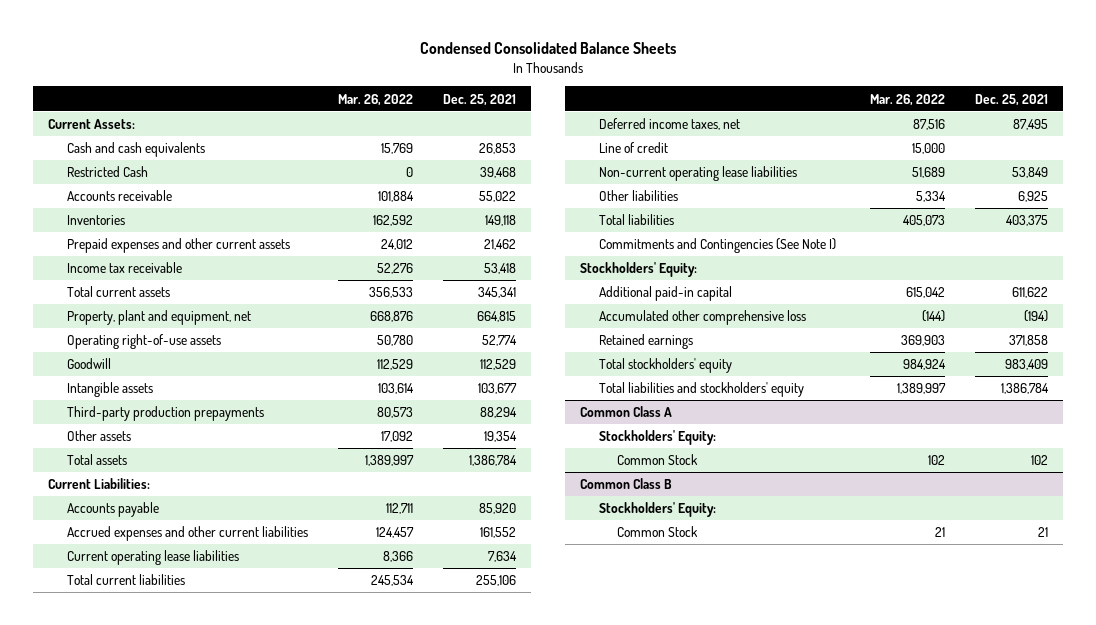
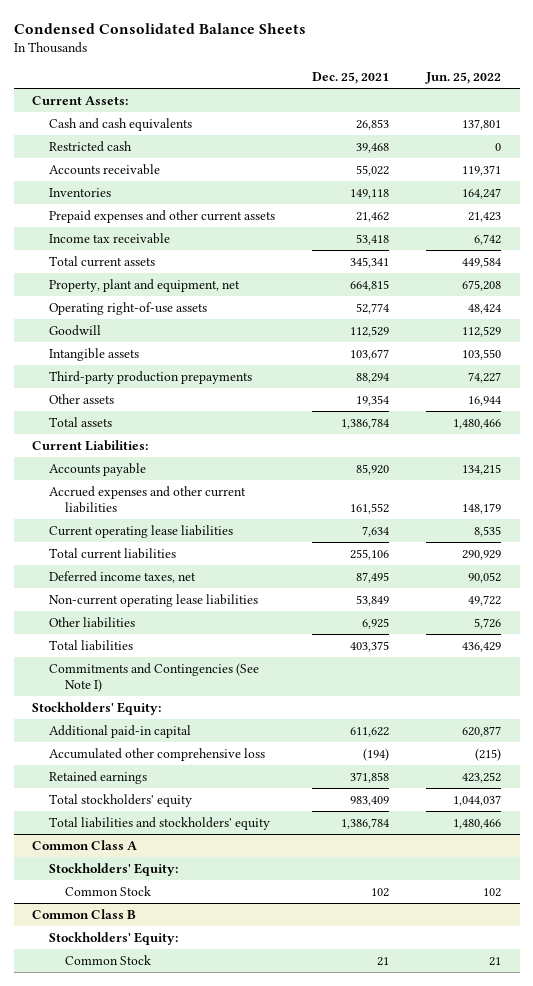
- | Mar. 26, 2022 | Dec. 25, 2021
+ | Dec. 25, 2021 | Jun. 25, 2022
- Restricted Cash | 0 | 39,468
+ Restricted cash | 39,468 | 0
- Line of credit | 15,000 |

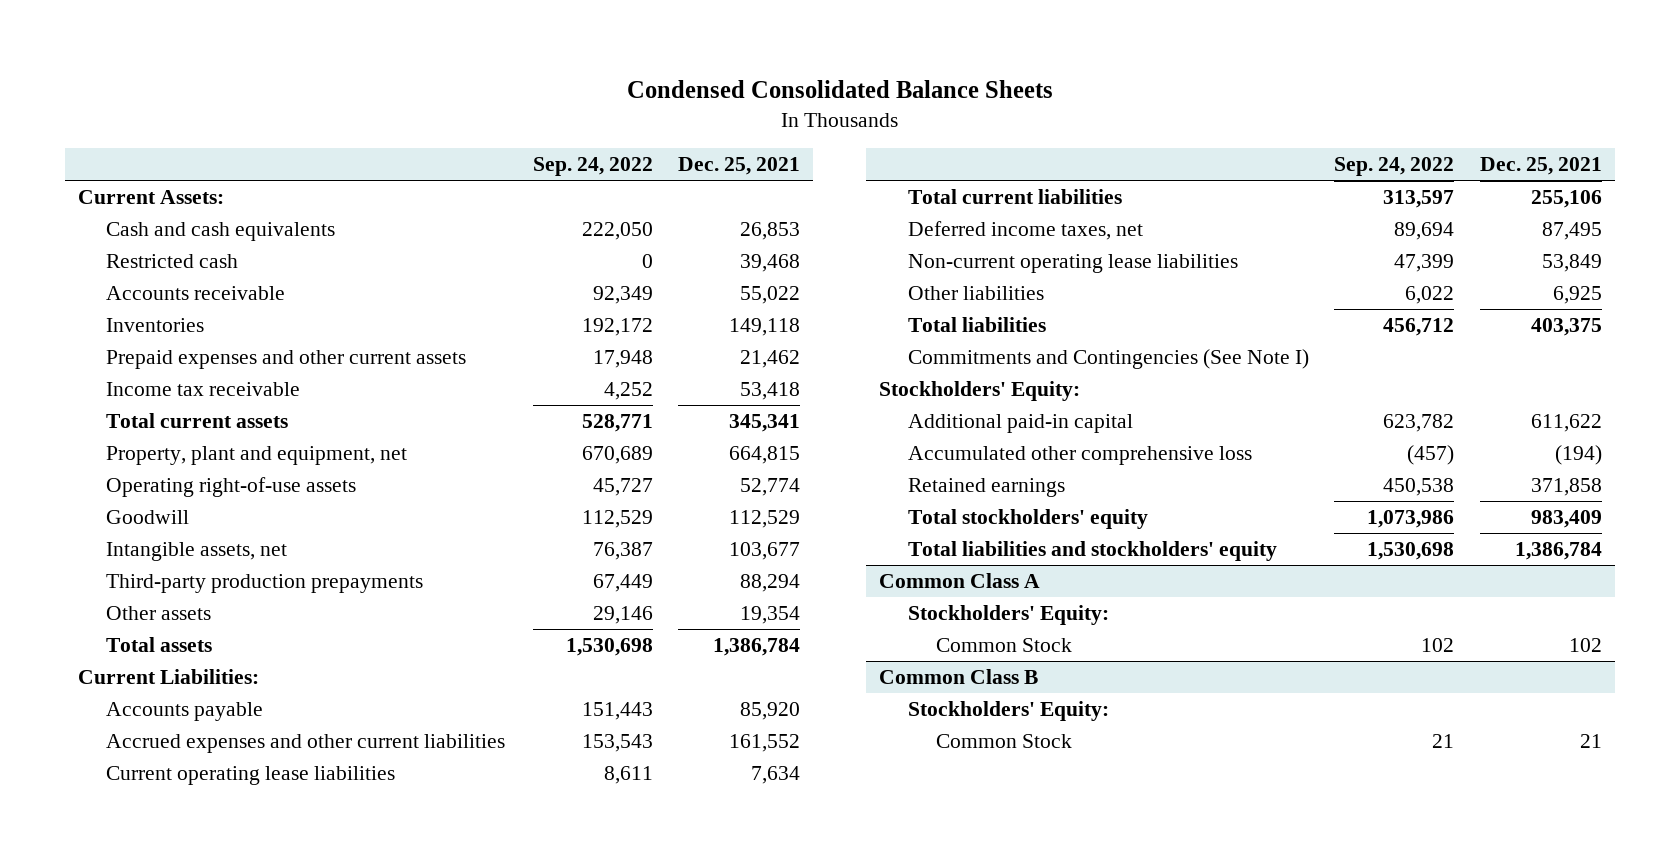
- | Dec. 25, 2021 | Jun. 25, 2022
+ | Sep. 24, 2022 | Dec. 25, 2021
- Intangible assets | 103,677 | 103,550
+ Intangible assets, net | 76,387 | 103,677

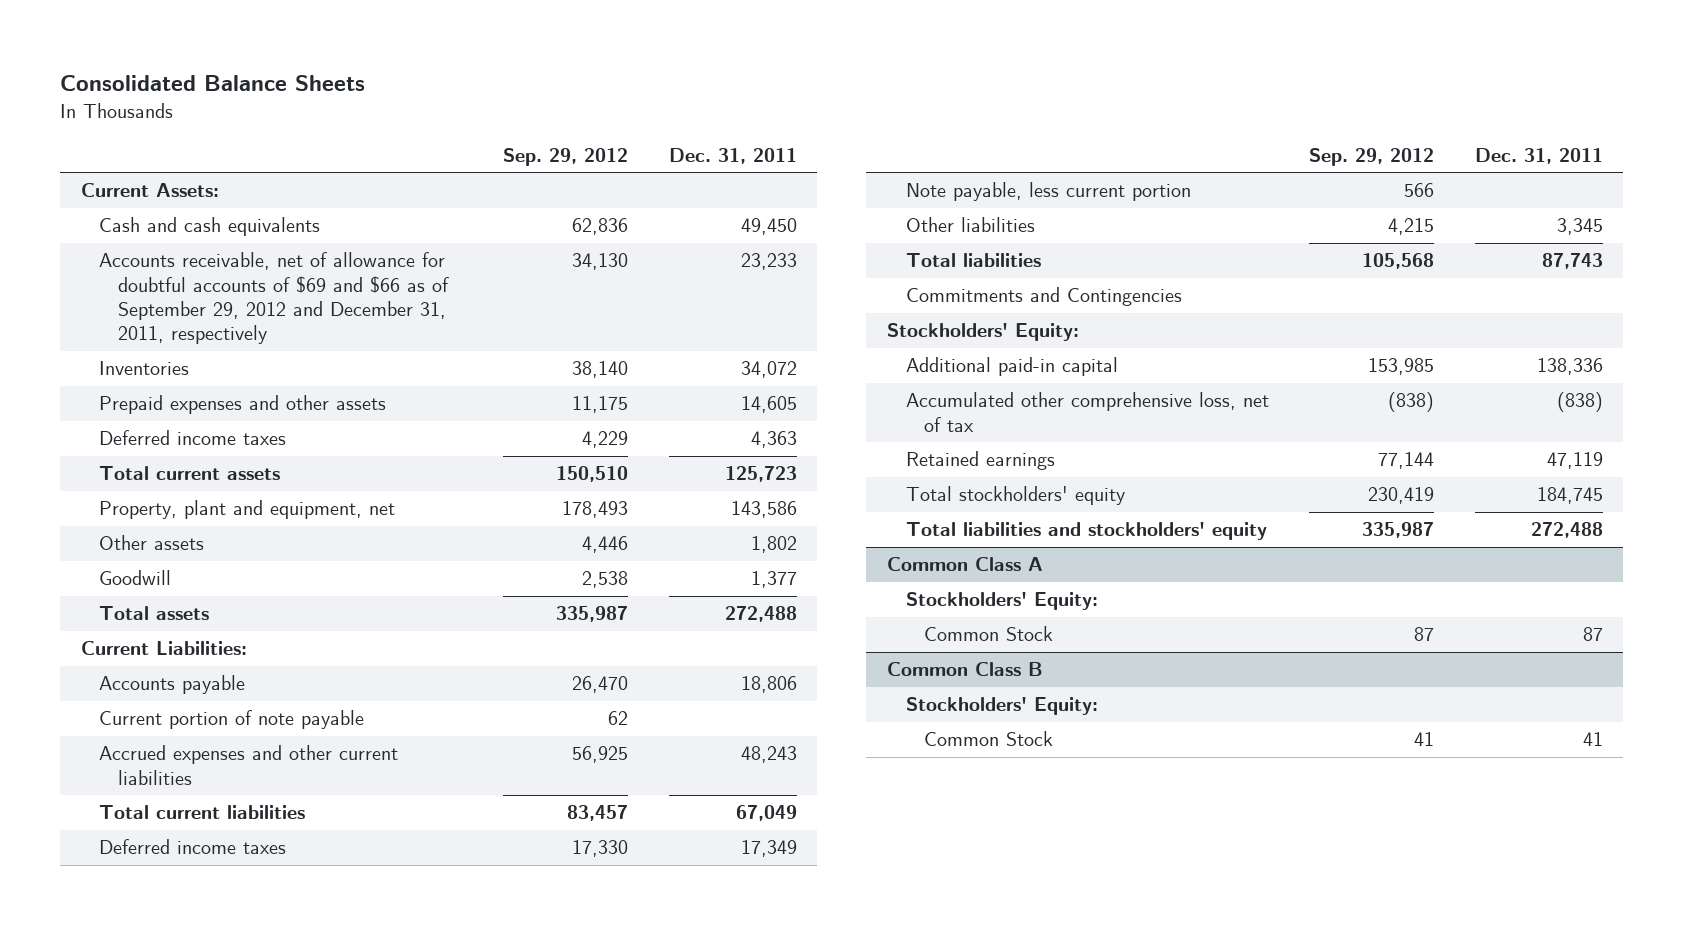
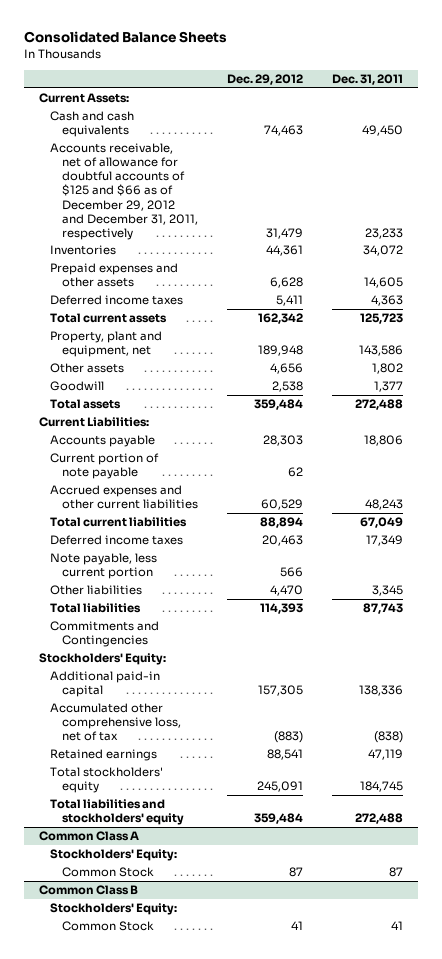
- | Sep. 29, 2012 | Dec. 31, 2011
+ | Dec. 29, 2012 | Dec. 31, 2011
- Accounts receivable, net of allowance for doubtful accounts of $69 and $66 as of September 29, 2012 and December 31, 2011, respectively | 34,130 | 23,233
+ Accounts receivable, net of allowance for doubtful accounts of $125 and $66 as of December 29, 2012 and December 31, 2011, respectively | 31,479 | 23,233

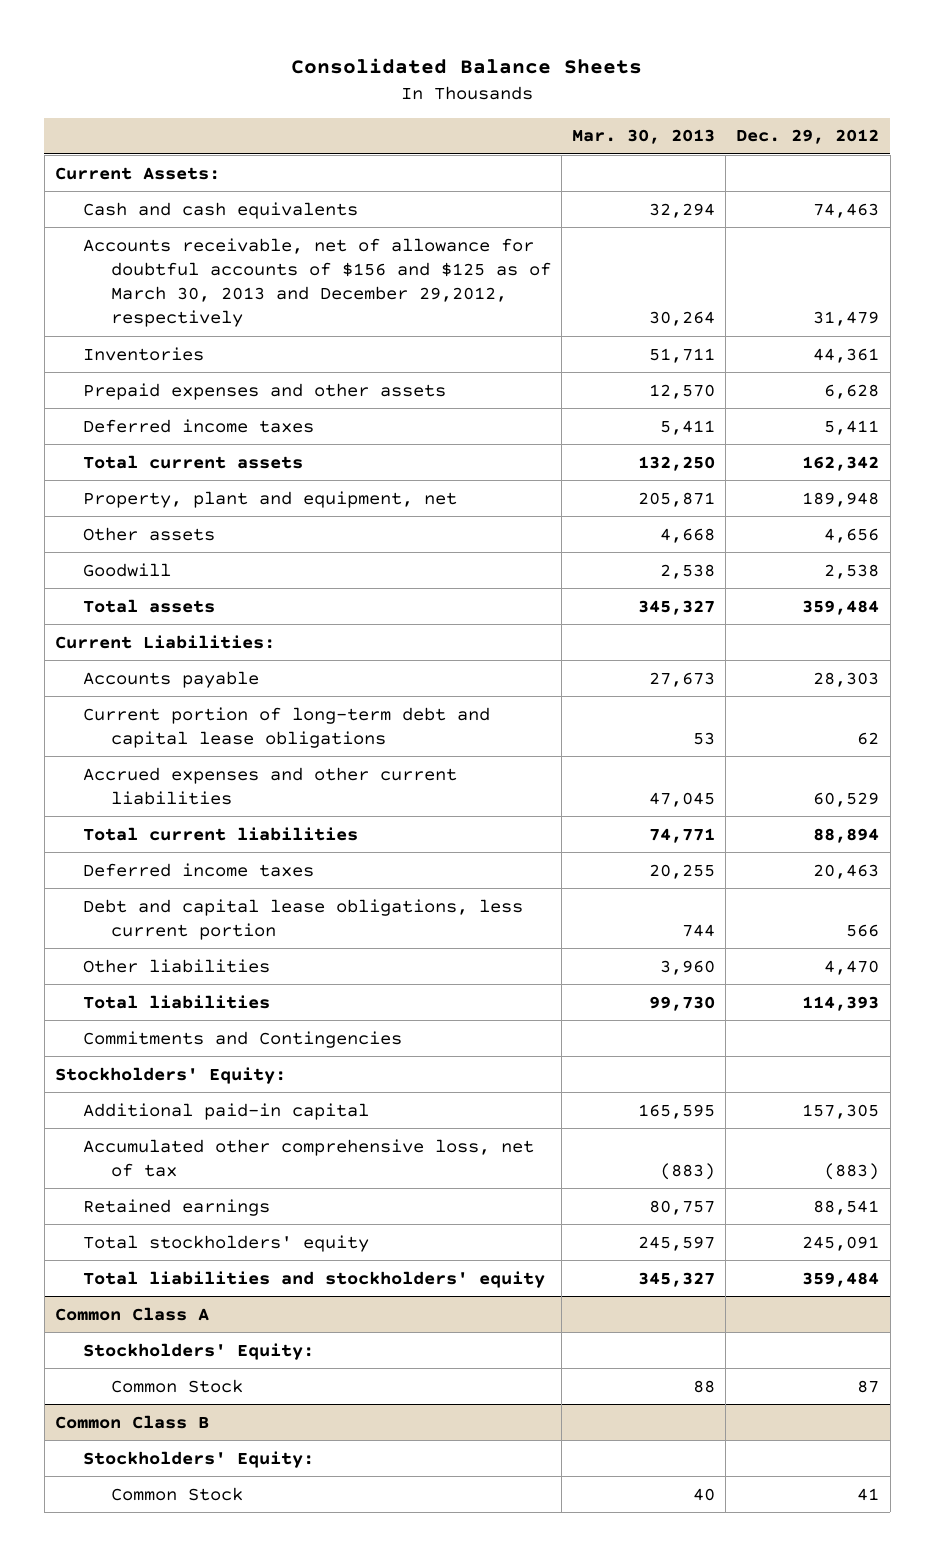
- | Dec. 29, 2012 | Dec. 31, 2011
+ | Mar. 30, 2013 | Dec. 29, 2012
- Accounts receivable, net of allowance for doubtful accounts of $125 and $66 as of December 29, 2012 and December 31, 2011, respectively | 31,479 | 23,233
+ Accounts receivable, net of allowance for doubtful accounts of $156 and $125 as of March 30, 2013 and December 29,2012, respectively | 30,264 | 31,479
- Current portion of note payable | 62 |
+ Current portion of long-term debt and capital lease obligations | 53 | 62
- Note payable, less current portion | 566 |
+ Debt and capital lease obligations, less current portion | 744 | 566

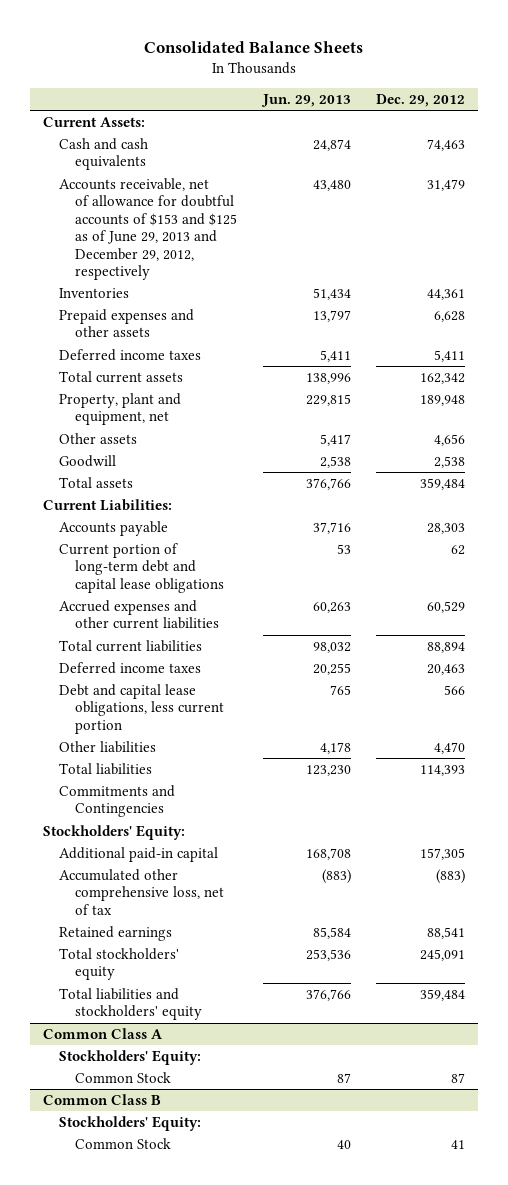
- | Mar. 30, 2013 | Dec. 29, 2012
+ | Jun. 29, 2013 | Dec. 29, 2012
- Accounts receivable, net of allowance for doubtful accounts of $156 and $125 as of March 30, 2013 and December 29,2012, respectively | 30,264 | 31,479
+ Accounts receivable, net of allowance for doubtful accounts of $153 and $125 as of June 29, 2013 and December 29, 2012, respectively | 43,480 | 31,479

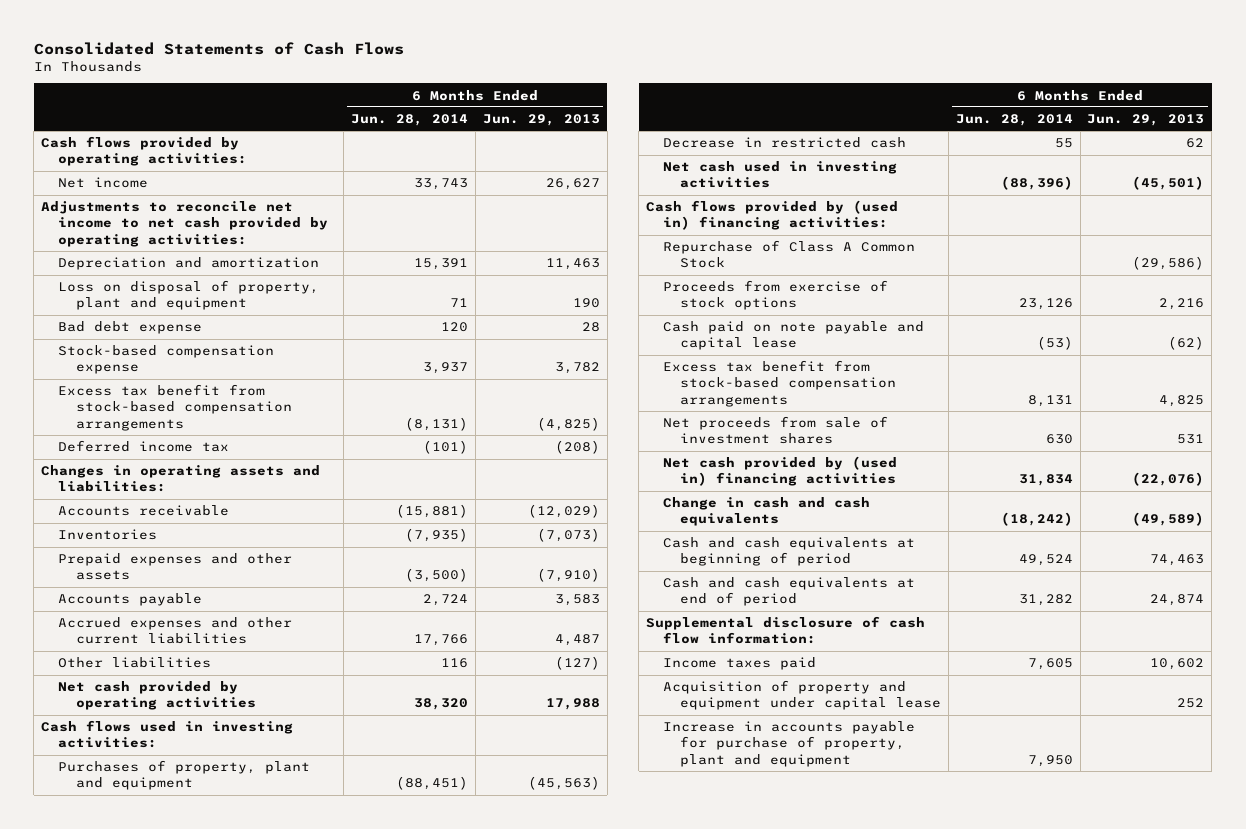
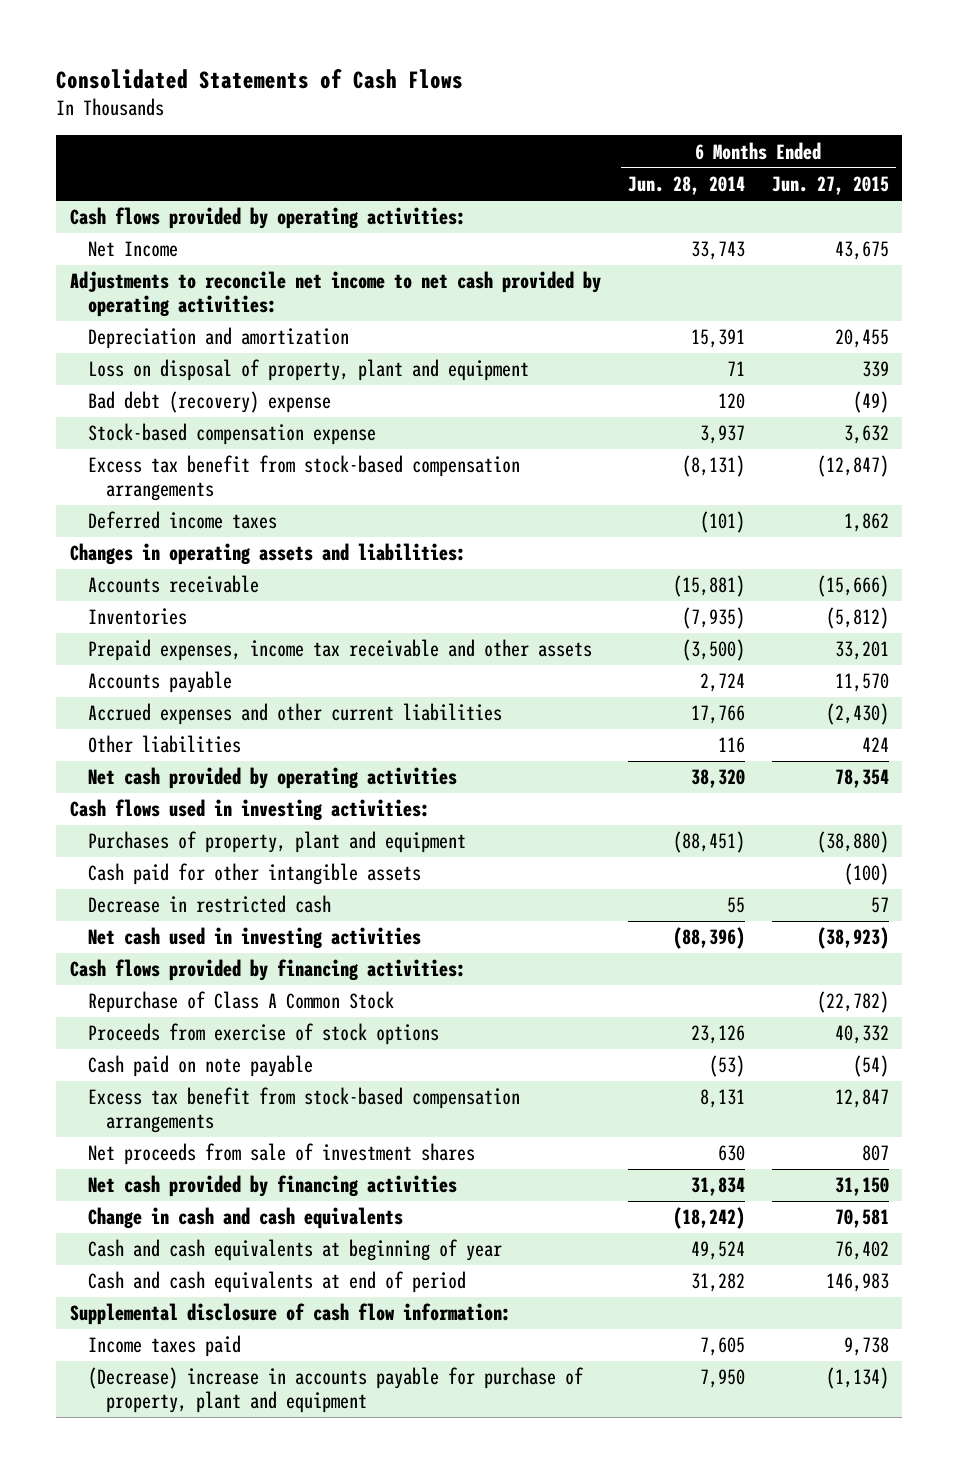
- | 6 Months Ended Jun. 28, 2014 | 6 Months Ended Jun. 29, 2013
+ | 6 Months Ended Jun. 28, 2014 | 6 Months Ended Jun. 27, 2015
- Net income | 33,743 | 26,627
+ Net Income | 33,743 | 43,675
- Bad debt expense | 120 | 28
+ Bad debt (recovery) expense | 120 | (49)
- Deferred income tax | (101) | (208)
+ Deferred income taxes | (101) | 1,862
- Prepaid expenses and other assets | (3,500) | (7,910)
+ Prepaid expenses, income tax receivable and other assets | (3,500) | 33,201
+ Cash paid for other intangible assets | | (100)
- Cash flows provided by (used in) financing activities:
+ Cash flows provided by financing activities:
- Cash paid on note payable and capital lease | (53) | (62)
+ Cash paid on note payable | (53) | (54)
- Net cash provided by (used in) financing activities | 31,834 | (22,076)
+ Net cash provided by financing activities | 31,834 | 31,150
- Cash and cash equivalents at beginning of period | 49,524 | 74,463
+ Cash and cash equivalents at beginning of year | 49,524 | 76,402
- Acquisition of property and equipment under capital lease | | 252
- Increase in accounts payable for purchase of property, plant and equipment | 7,950 |
+ (Decrease) increase in accounts payable for purchase of property, plant and equipment | 7,950 | (1,134)

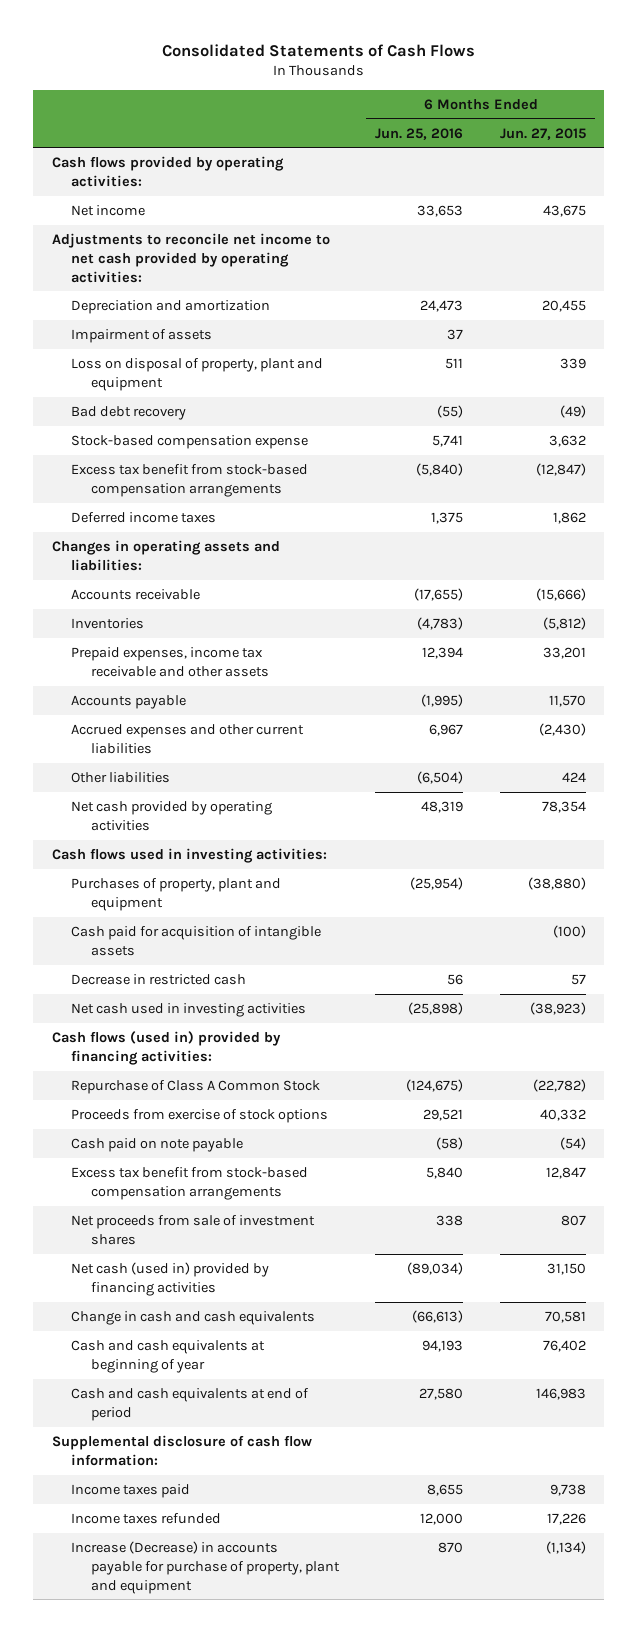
- | 6 Months Ended Jun. 28, 2014 | 6 Months Ended Jun. 27, 2015
+ | 6 Months Ended Jun. 25, 2016 | 6 Months Ended Jun. 27, 2015
- Net Income | 33,743 | 43,675
+ Net income | 33,653 | 43,675
+ Impairment of assets | 37 |
- Bad debt (recovery) expense | 120 | (49)
+ Bad debt recovery | (55) | (49)
- Cash paid for other intangible assets | | (100)
+ Cash paid for acquisition of intangible assets | | (100)
- Cash flows provided by financing activities:
+ Cash flows (used in) provided by financing activities:
- Net cash provided by financing activities | 31,834 | 31,150
+ Net cash (used in) provided by financing activities | (89,034) | 31,150
- (Decrease) increase in accounts payable for purchase of property, plant and equipment | 7,950 | (1,134)
+ Income taxes refunded | 12,000 | 17,226
+ Increase (Decrease) in accounts payable for purchase of property, plant and equipment | 870 | (1,134)

